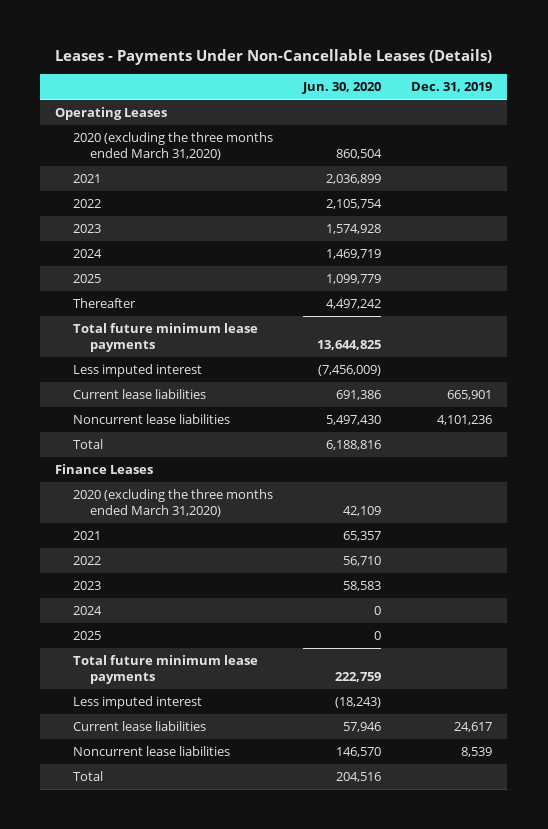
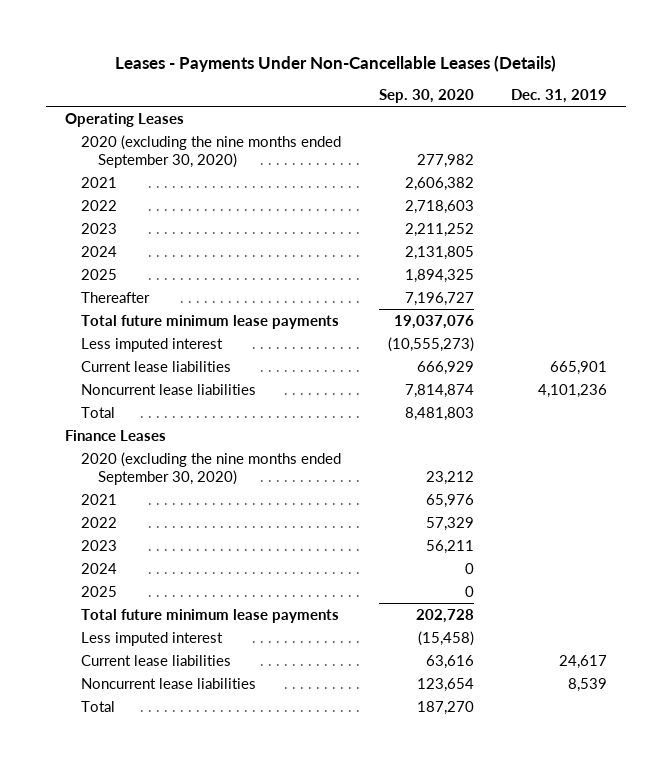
- | Jun. 30, 2020 | Dec. 31, 2019
+ | Sep. 30, 2020 | Dec. 31, 2019
- 2020 (excluding the three months ended March 31,2020) | 860,504 |
+ 2020 (excluding the nine months ended September 30, 2020) | 277,982 |
- 2020 (excluding the three months ended March 31,2020) | 42,109 |
+ 2020 (excluding the nine months ended September 30, 2020) | 23,212 |

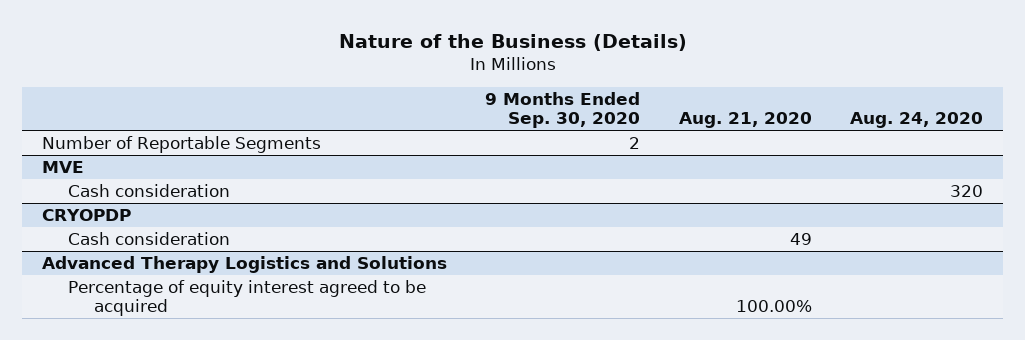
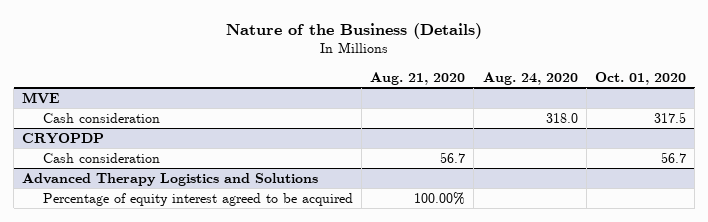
- | 9 Months Ended Sep. 30, 2020 | Aug. 21, 2020 | Aug. 24, 2020
+ | Aug. 21, 2020 | Aug. 24, 2020 | Oct. 01, 2020
- Number of Reportable Segments | 2 | |
@ MVE
- Cash consideration | | | 320
+ Cash consideration | | 318.0 | 317.5
@ CRYOPDP
- Cash consideration | | 49 |
+ Cash consideration | 56.7 | | 56.7

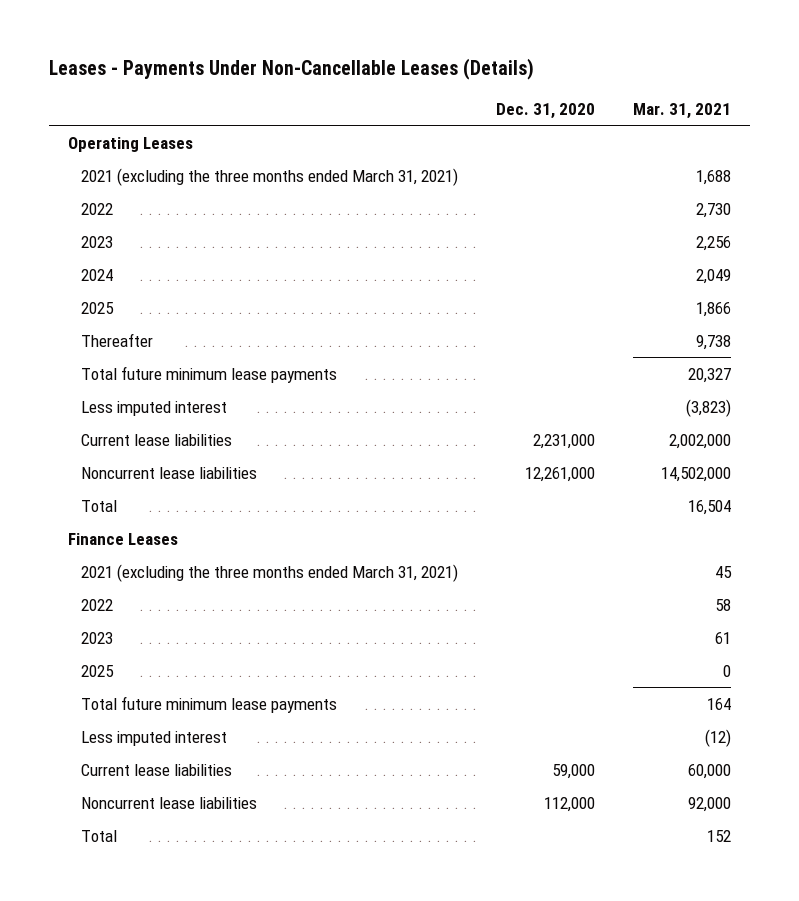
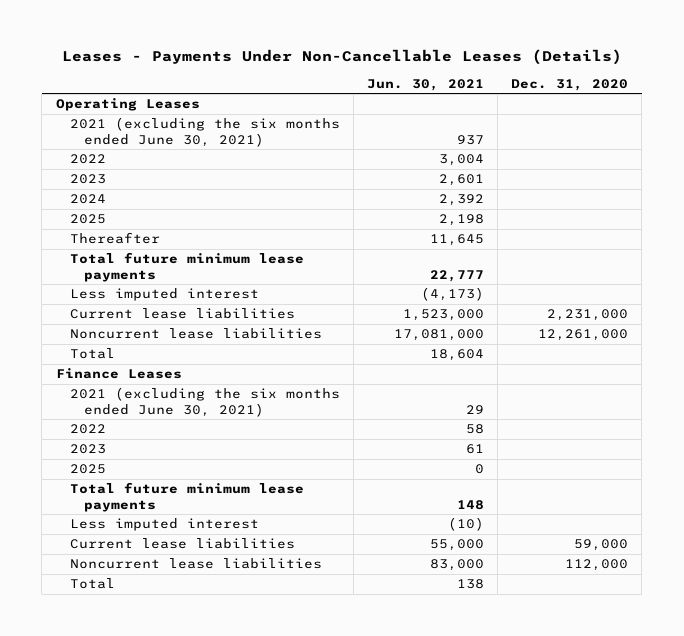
- | Dec. 31, 2020 | Mar. 31, 2021
+ | Jun. 30, 2021 | Dec. 31, 2020
- 2021 (excluding the three months ended March 31, 2021) | | 1,688
+ 2021 (excluding the six months ended June 30, 2021) | 937 |
- 2021 (excluding the three months ended March 31, 2021) | | 45
+ 2021 (excluding the six months ended June 30, 2021) | 29 |

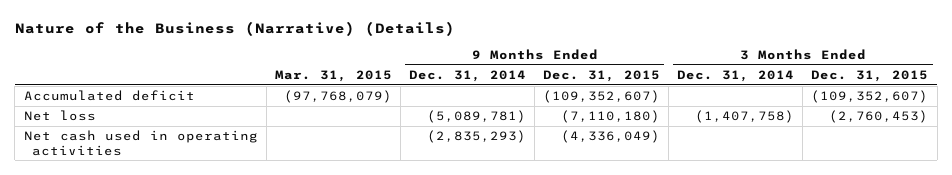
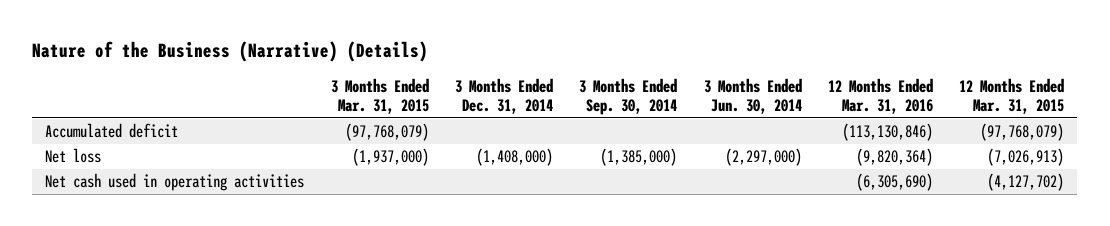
- | Mar. 31, 2015 | 9 Months Ended Dec. 31, 2014 | 9 Months Ended Dec. 31, 2015 | 3 Months Ended Dec. 31, 2014 | 3 Months Ended Dec. 31, 2015
+ | 3 Months Ended Mar. 31, 2015 | 3 Months Ended Dec. 31, 2014 | 3 Months Ended Sep. 30, 2014 | 3 Months Ended Jun. 30, 2014 | 12 Months Ended Mar. 31, 2016 | 12 Months Ended Mar. 31, 2015
- Net loss | | (5,089,781) | (7,110,180) | (1,407,758) | (2,760,453)
+ Net loss | (1,937,000) | (1,408,000) | (1,385,000) | (2,297,000) | (9,820,364) | (7,026,913)

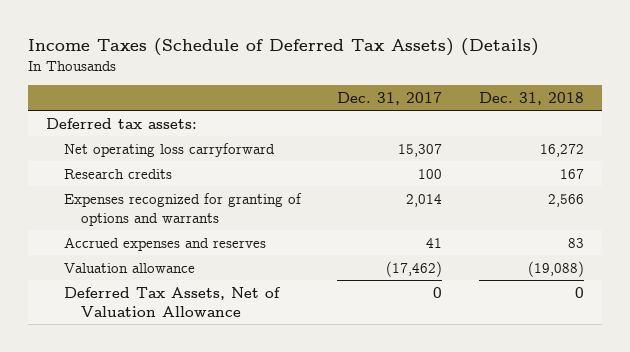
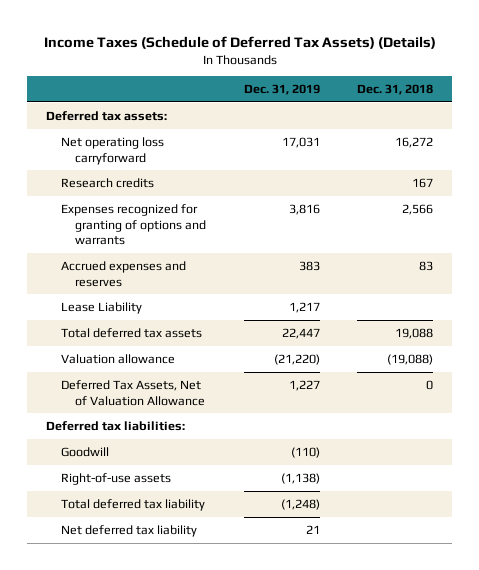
- | Dec. 31, 2017 | Dec. 31, 2018
+ | Dec. 31, 2019 | Dec. 31, 2018
+ Lease Liability | 1,217 |
+ Total deferred tax assets | 22,447 | 19,088
+ Deferred tax liabilities:
+ Goodwill | (110) |
+ Right-of-use assets | (1,138) |
+ Total deferred tax liability | (1,248) |
+ Net deferred tax liability | 21 |

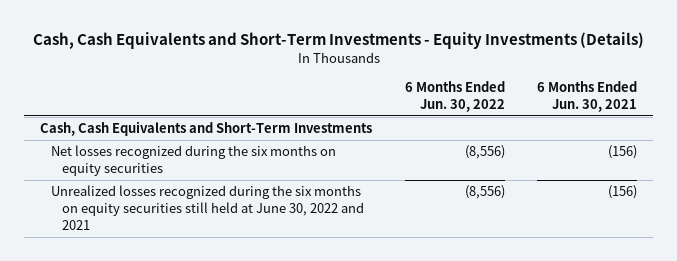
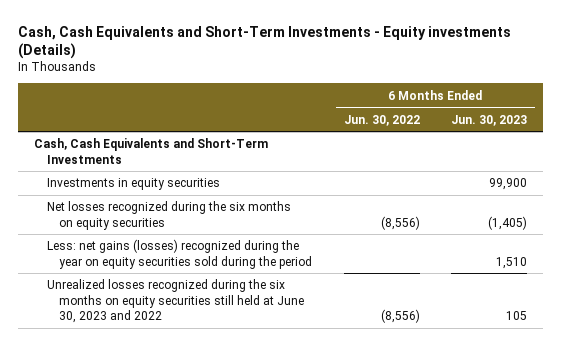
- Cash, Cash Equivalents and Short-Term Investments - Equity Investments (Details)
+ Cash, Cash Equivalents and Short-Term Investments - Equity investments (Details)
- | 6 Months Ended Jun. 30, 2022 | 6 Months Ended Jun. 30, 2021
+ | 6 Months Ended Jun. 30, 2022 | 6 Months Ended Jun. 30, 2023
+ Investments in equity securities | | 99,900
- Unrealized losses recognized during the six months on equity securities still held at June 30, 2022 and 2021 | (8,556) | (156)
+ Less: net gains (losses) recognized during the year on equity securities sold during the period | | 1,510
+ Unrealized losses recognized during the six months on equity securities still held at June 30, 2023 and 2022 | (8,556) | 105

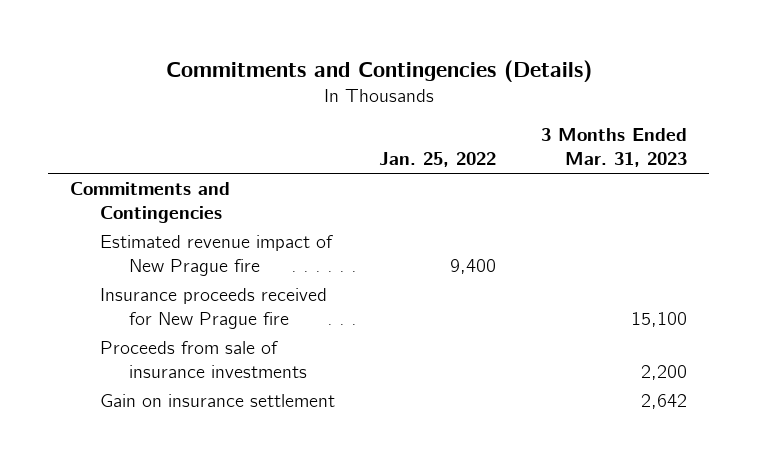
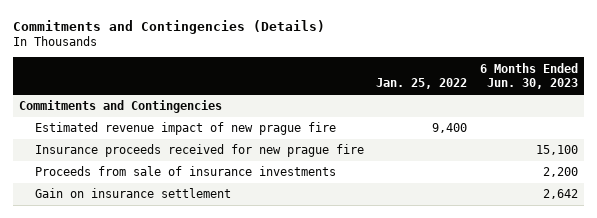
- | Jan. 25, 2022 | 3 Months Ended Mar. 31, 2023
+ | Jan. 25, 2022 | 6 Months Ended Jun. 30, 2023
- Estimated revenue impact of New Prague fire | 9,400 |
- Insurance proceeds received for New Prague fire | | 15,100
+ Estimated revenue impact of new prague fire | 9,400 |
+ Insurance proceeds received for new prague fire | | 15,100

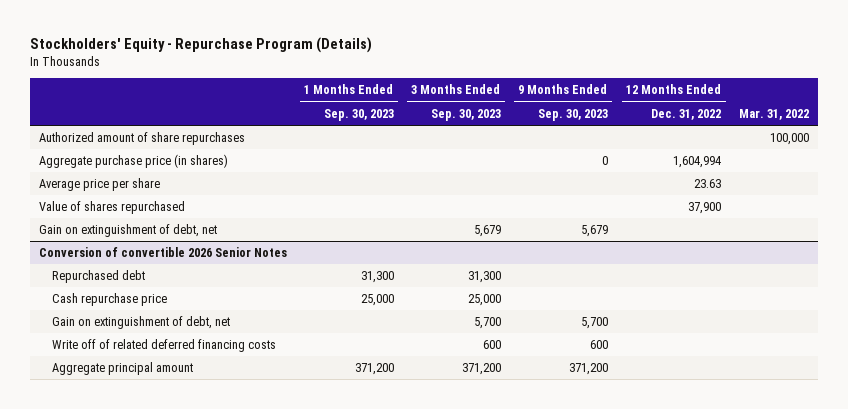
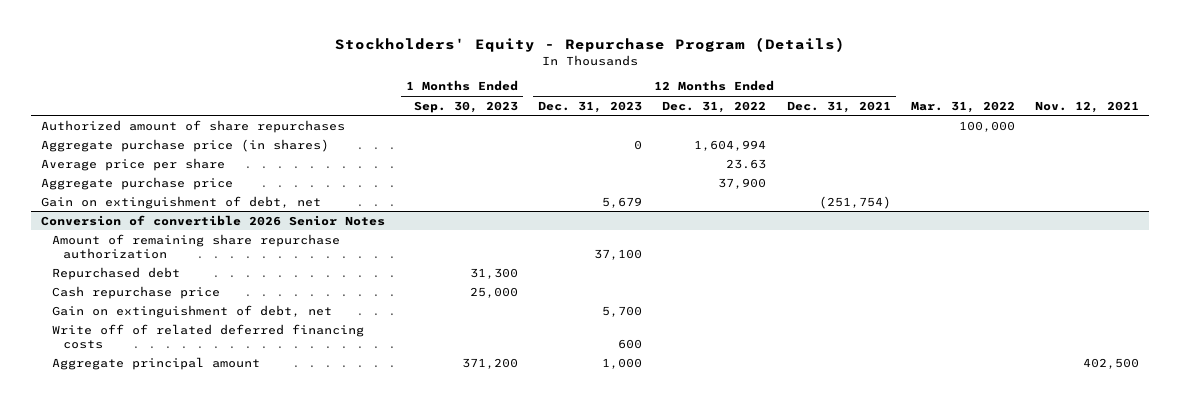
- | 1 Months Ended Sep. 30, 2023 | 3 Months Ended Sep. 30, 2023 | 9 Months Ended Sep. 30, 2023 | 12 Months Ended Dec. 31, 2022 | Mar. 31, 2022
+ | 1 Months Ended Sep. 30, 2023 | 12 Months Ended Dec. 31, 2023 | 12 Months Ended Dec. 31, 2022 | 12 Months Ended Dec. 31, 2021 | Mar. 31, 2022 | Nov. 12, 2021
- Value of shares repurchased | | | | 37,900 |
+ Aggregate purchase price | | | 37,900 | | |
@ Conversion of convertible 2026 Senior Notes
+ Amount of remaining share repurchase authorization | | 37,100 | | | |

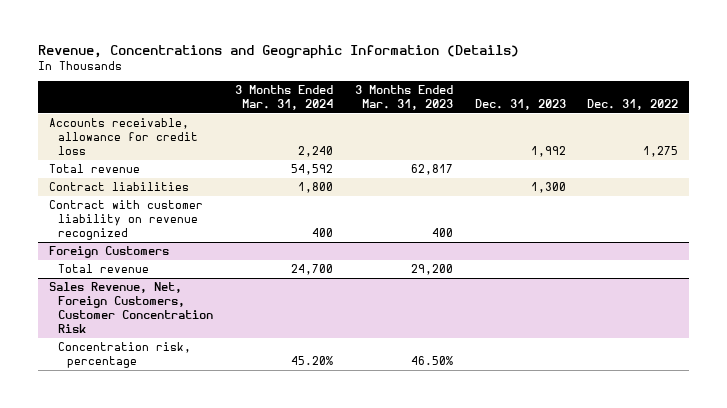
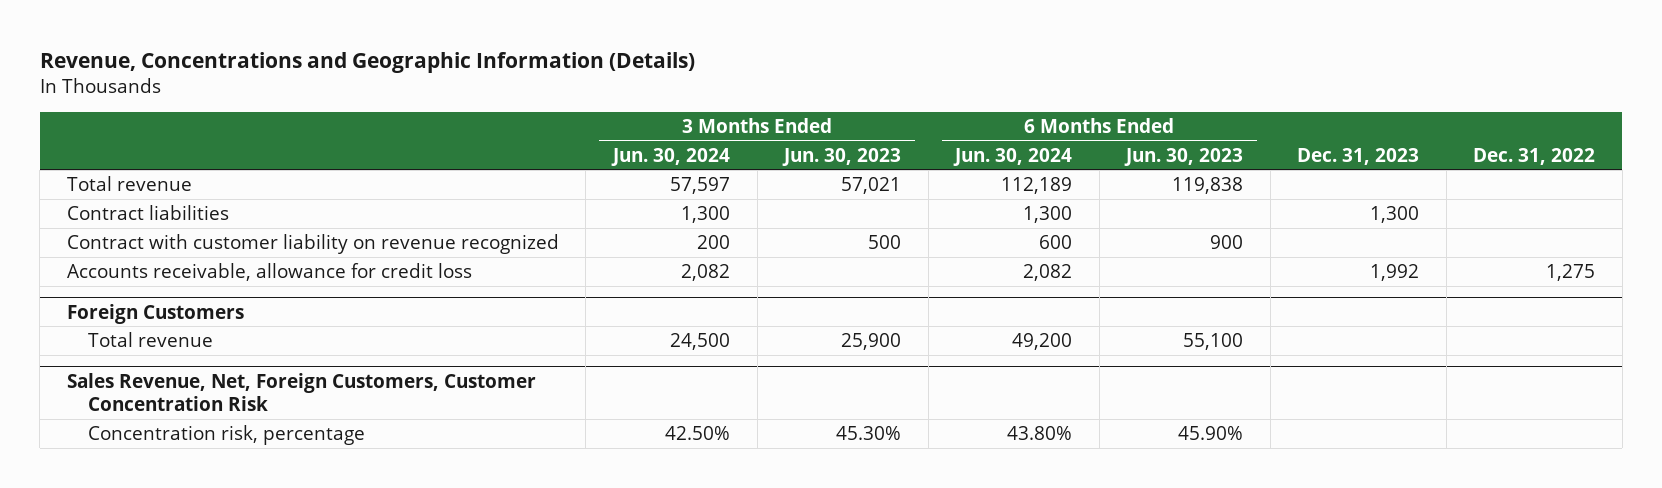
- | 3 Months Ended Mar. 31, 2024 | 3 Months Ended Mar. 31, 2023 | Dec. 31, 2023 | Dec. 31, 2022
+ | 3 Months Ended Jun. 30, 2024 | 3 Months Ended Jun. 30, 2023 | 6 Months Ended Jun. 30, 2024 | 6 Months Ended Jun. 30, 2023 | Dec. 31, 2023 | Dec. 31, 2022
moved down: Accounts receivable, allowance for credit loss | 2,082 | | 2,082 | | 1,992 | 1,275

